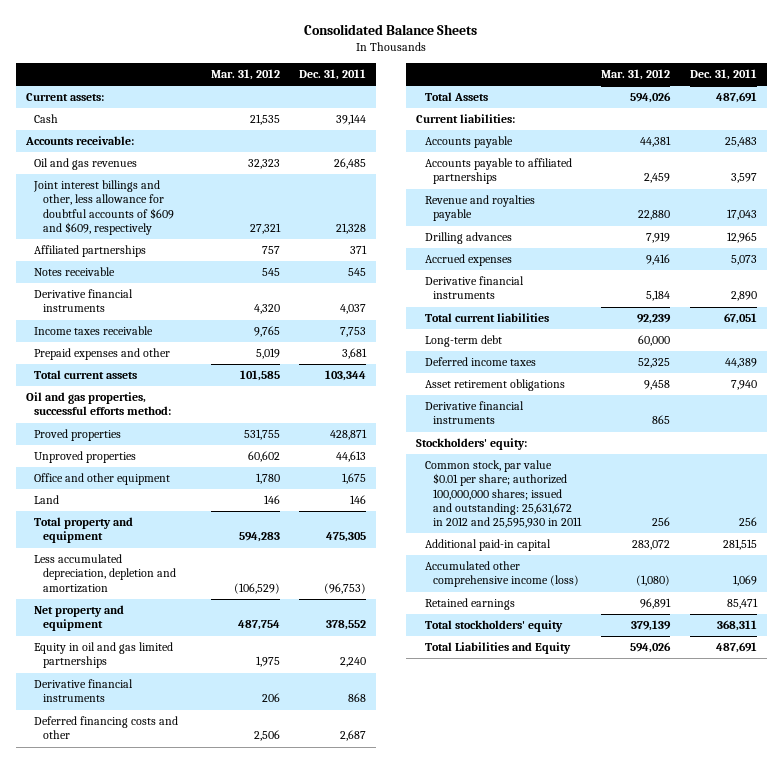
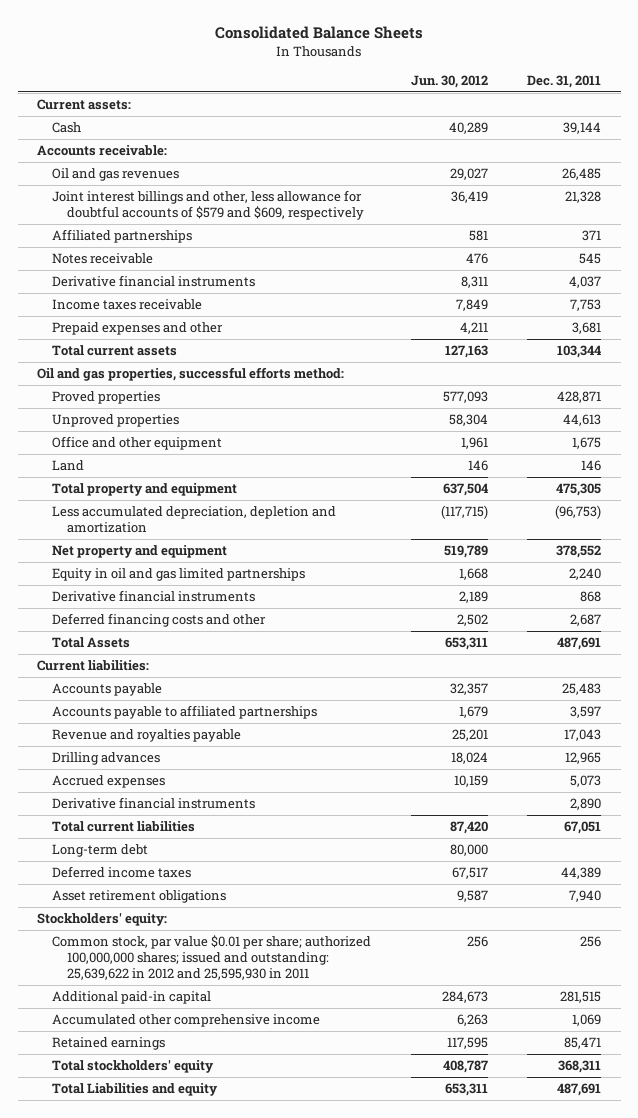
- | Mar. 31, 2012 | Dec. 31, 2011
+ | Jun. 30, 2012 | Dec. 31, 2011
- Joint interest billings and other, less allowance for doubtful accounts of $609 and $609, respectively | 27,321 | 21,328
+ Joint interest billings and other, less allowance for doubtful accounts of $579 and $609, respectively | 36,419 | 21,328
- Derivative financial instruments | 865 |
- Common stock, par value $0.01 per share; authorized 100,000,000 shares; issued and outstanding: 25,631,672 in 2012 and 25,595,930 in 2011 | 256 | 256
+ Common stock, par value $0.01 per share; authorized 100,000,000 shares; issued and outstanding: 25,639,622 in 2012 and 25,595,930 in 2011 | 256 | 256
- Accumulated other comprehensive income (loss) | (1,080) | 1,069
+ Accumulated other comprehensive income | 6,263 | 1,069
- Total Liabilities and Equity | 594,026 | 487,691
+ Total Liabilities and equity | 653,311 | 487,691

